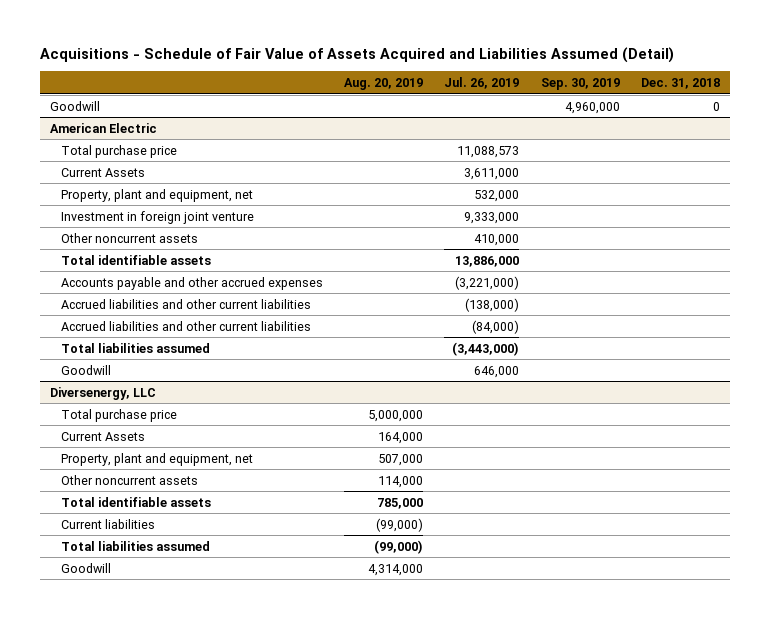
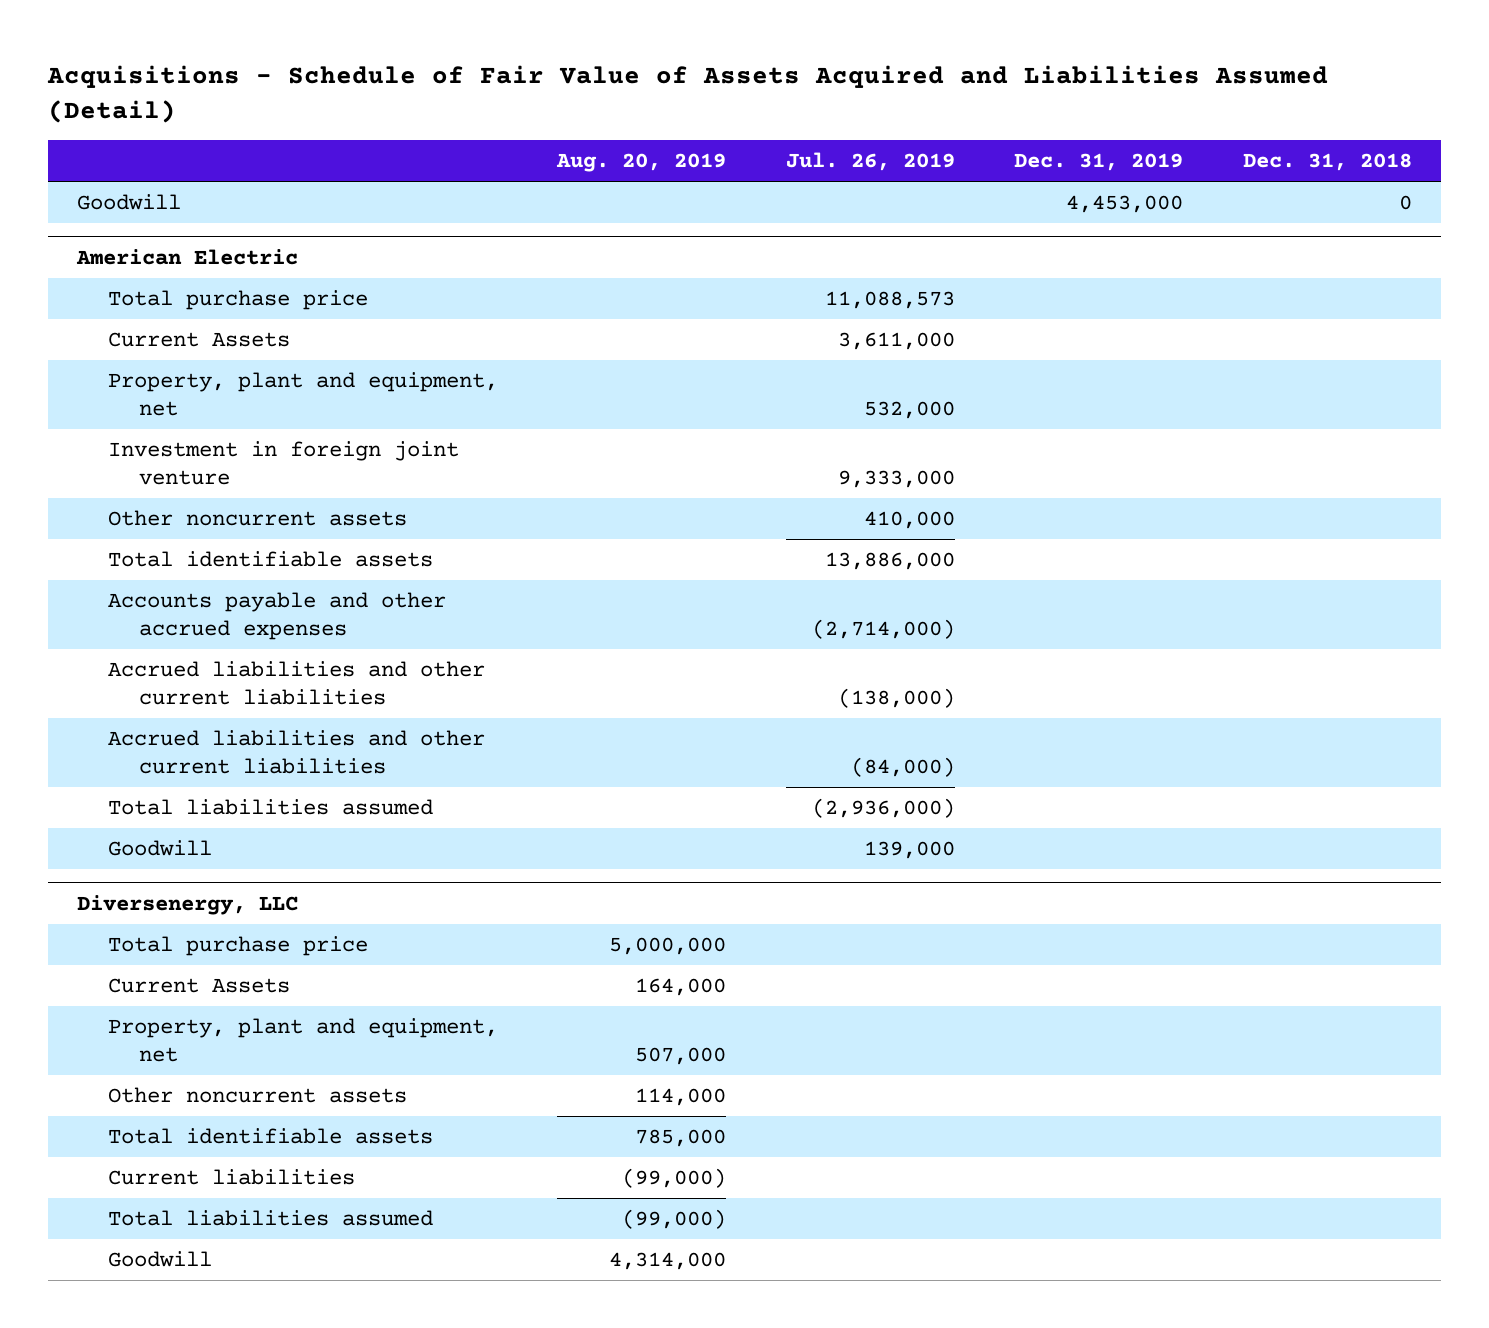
- | Aug. 20, 2019 | Jul. 26, 2019 | Sep. 30, 2019 | Dec. 31, 2018
+ | Aug. 20, 2019 | Jul. 26, 2019 | Dec. 31, 2019 | Dec. 31, 2018
@ American Electric
- Accounts payable and other accrued expenses | | (3,221,000) | |
+ Accounts payable and other accrued expenses | | (2,714,000) | |
- Total liabilities assumed | | (3,443,000) | |
- Goodwill | | 646,000 | |
+ Total liabilities assumed | | (2,936,000) | |
+ Goodwill | | 139,000 | |

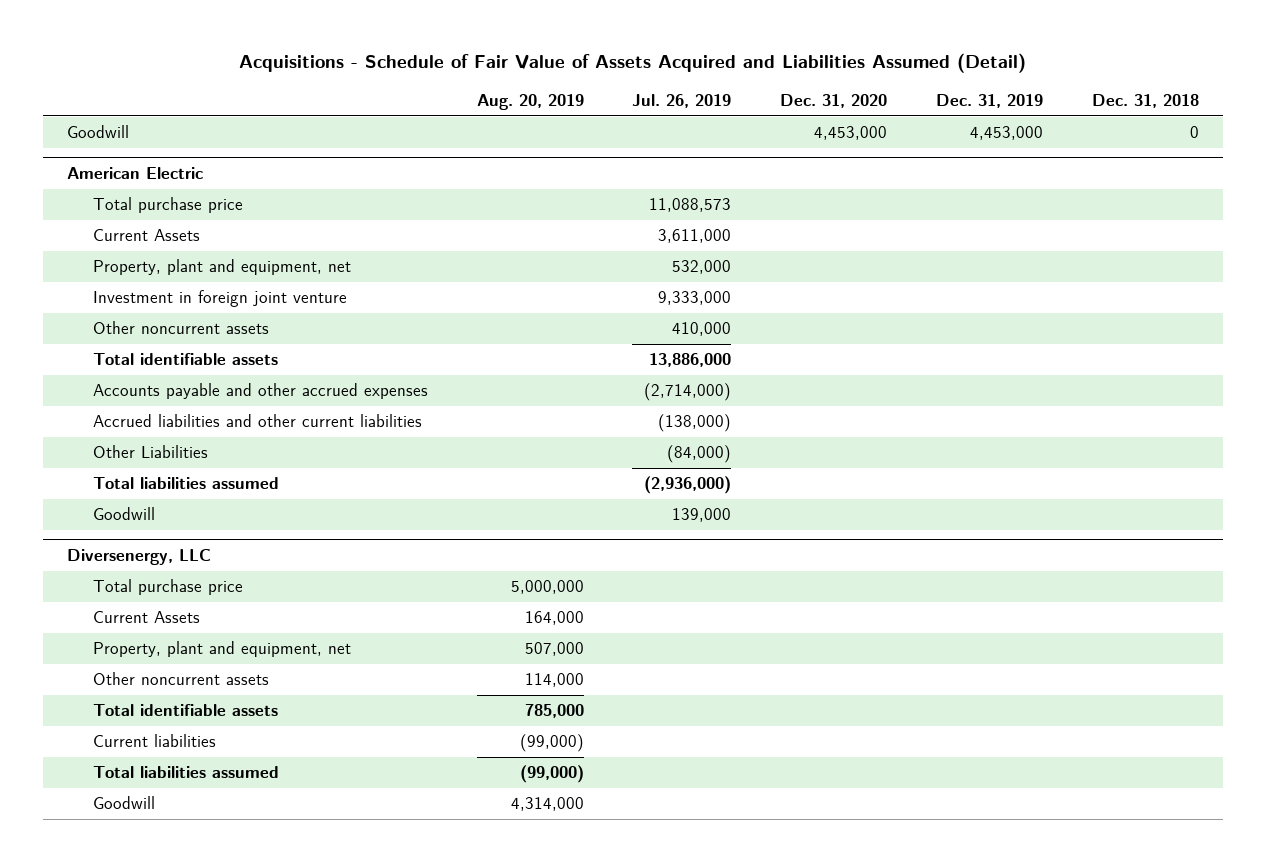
- | Aug. 20, 2019 | Jul. 26, 2019 | Dec. 31, 2019 | Dec. 31, 2018
+ | Aug. 20, 2019 | Jul. 26, 2019 | Dec. 31, 2020 | Dec. 31, 2019 | Dec. 31, 2018
@ American Electric
- Accrued liabilities and other current liabilities | | (84,000) | |
+ Other Liabilities | | (84,000) | | |

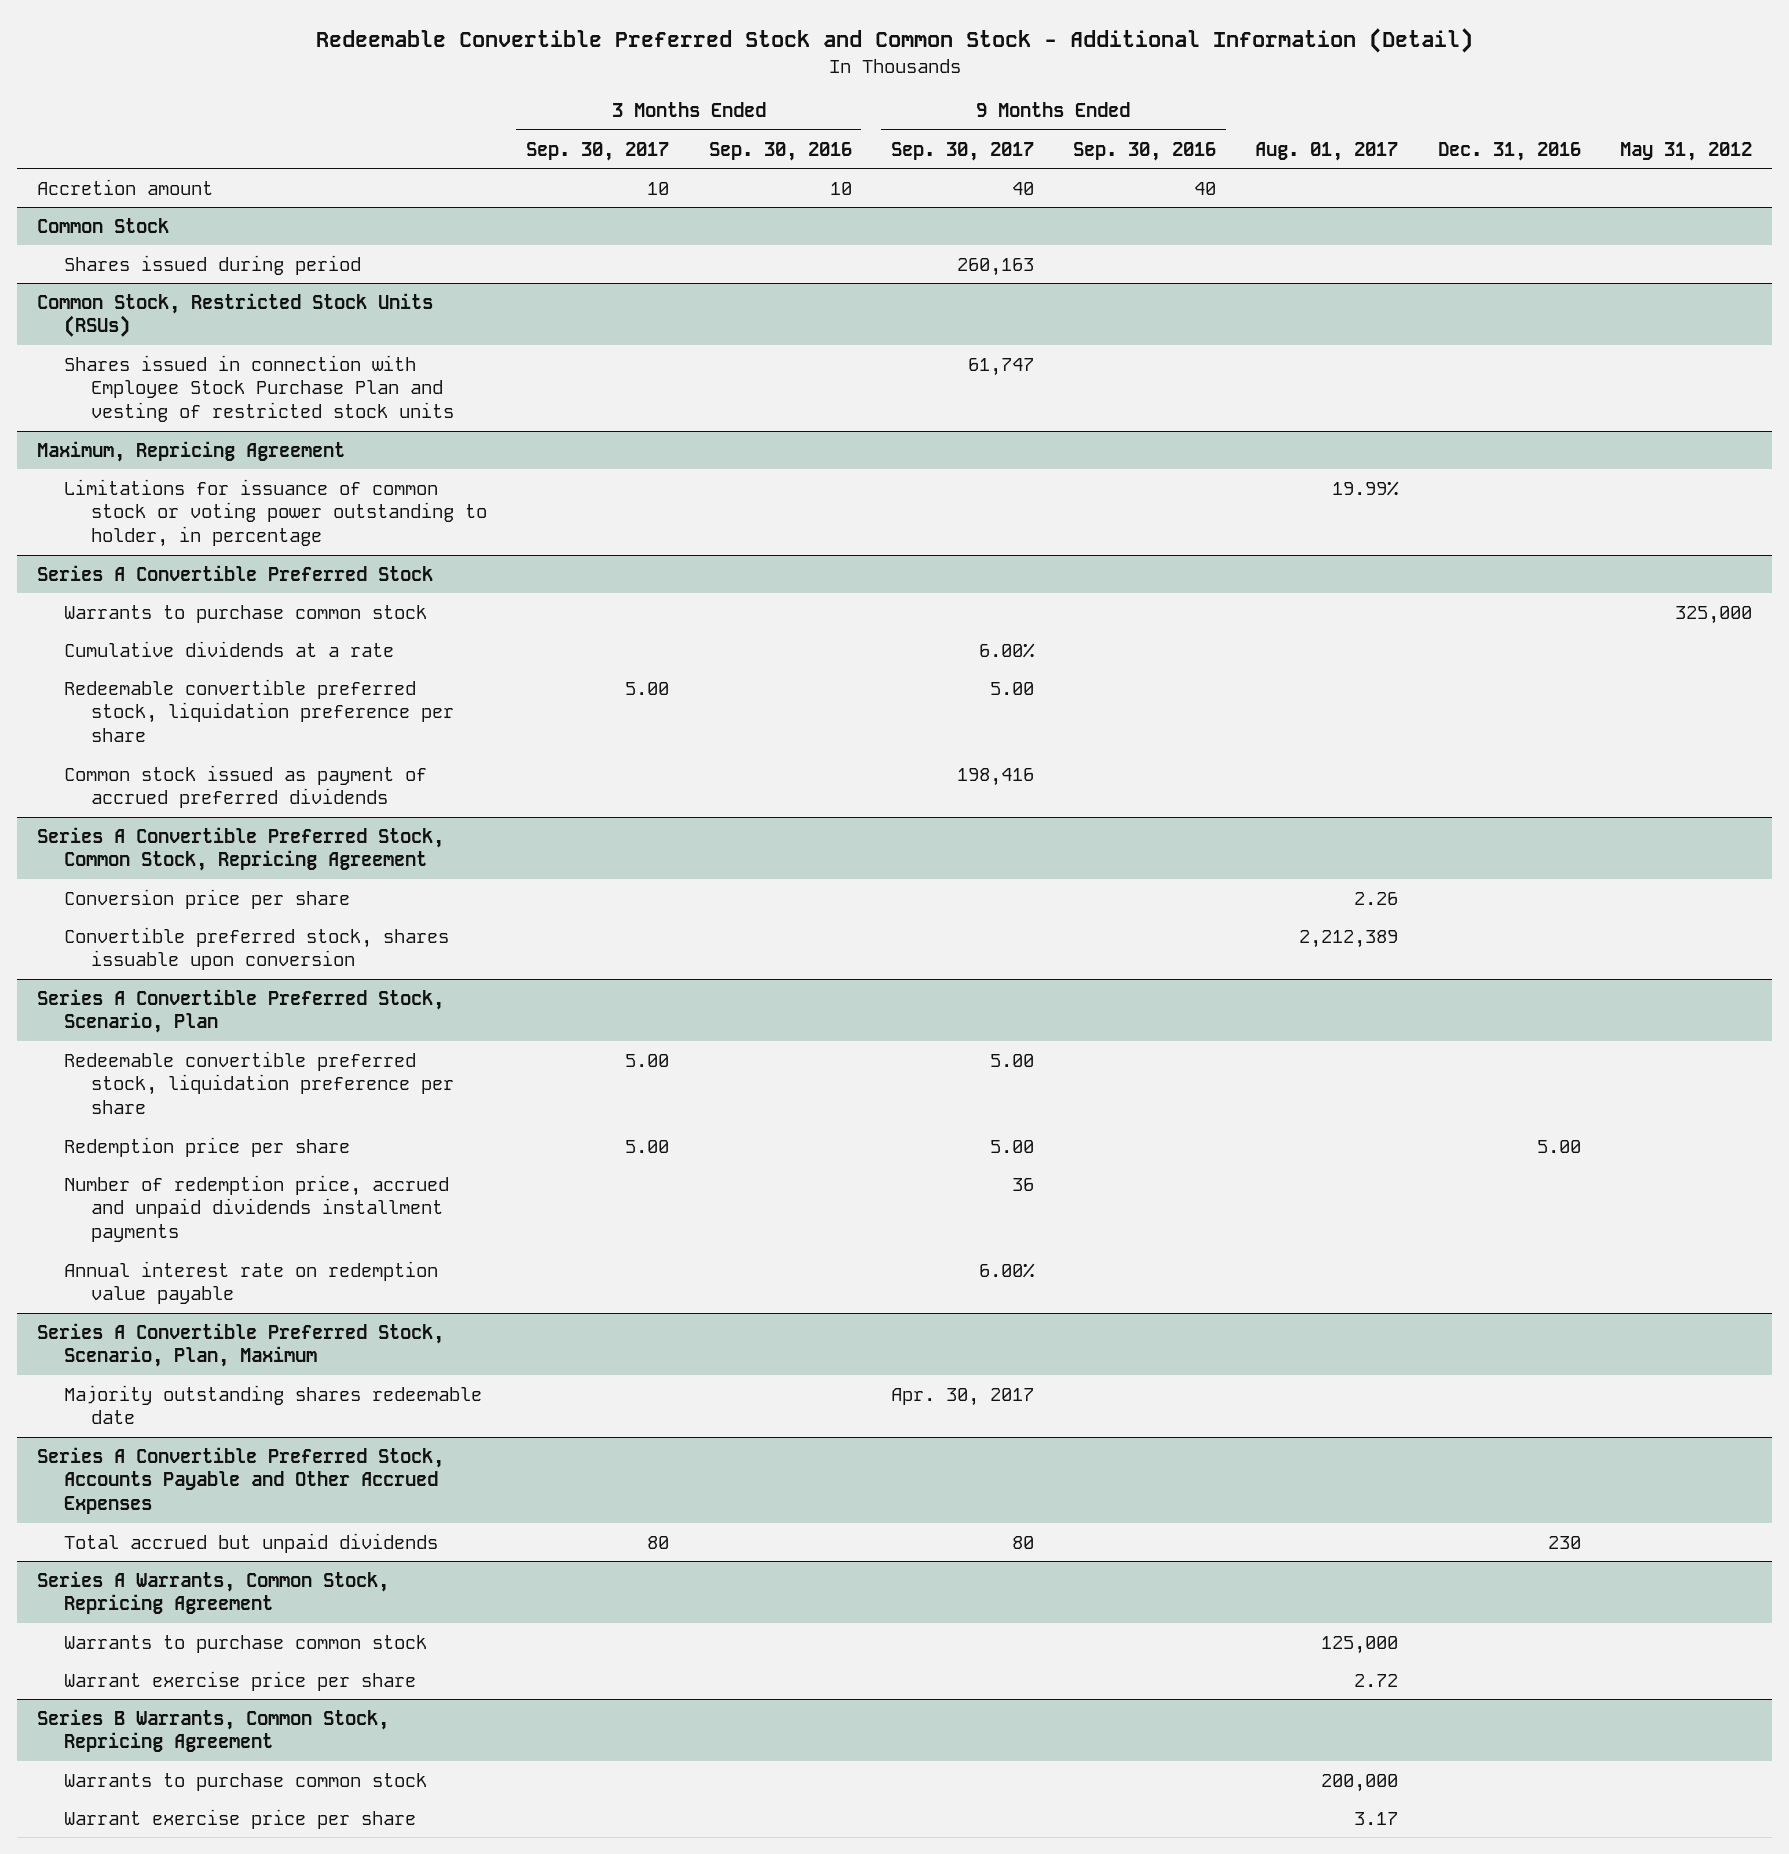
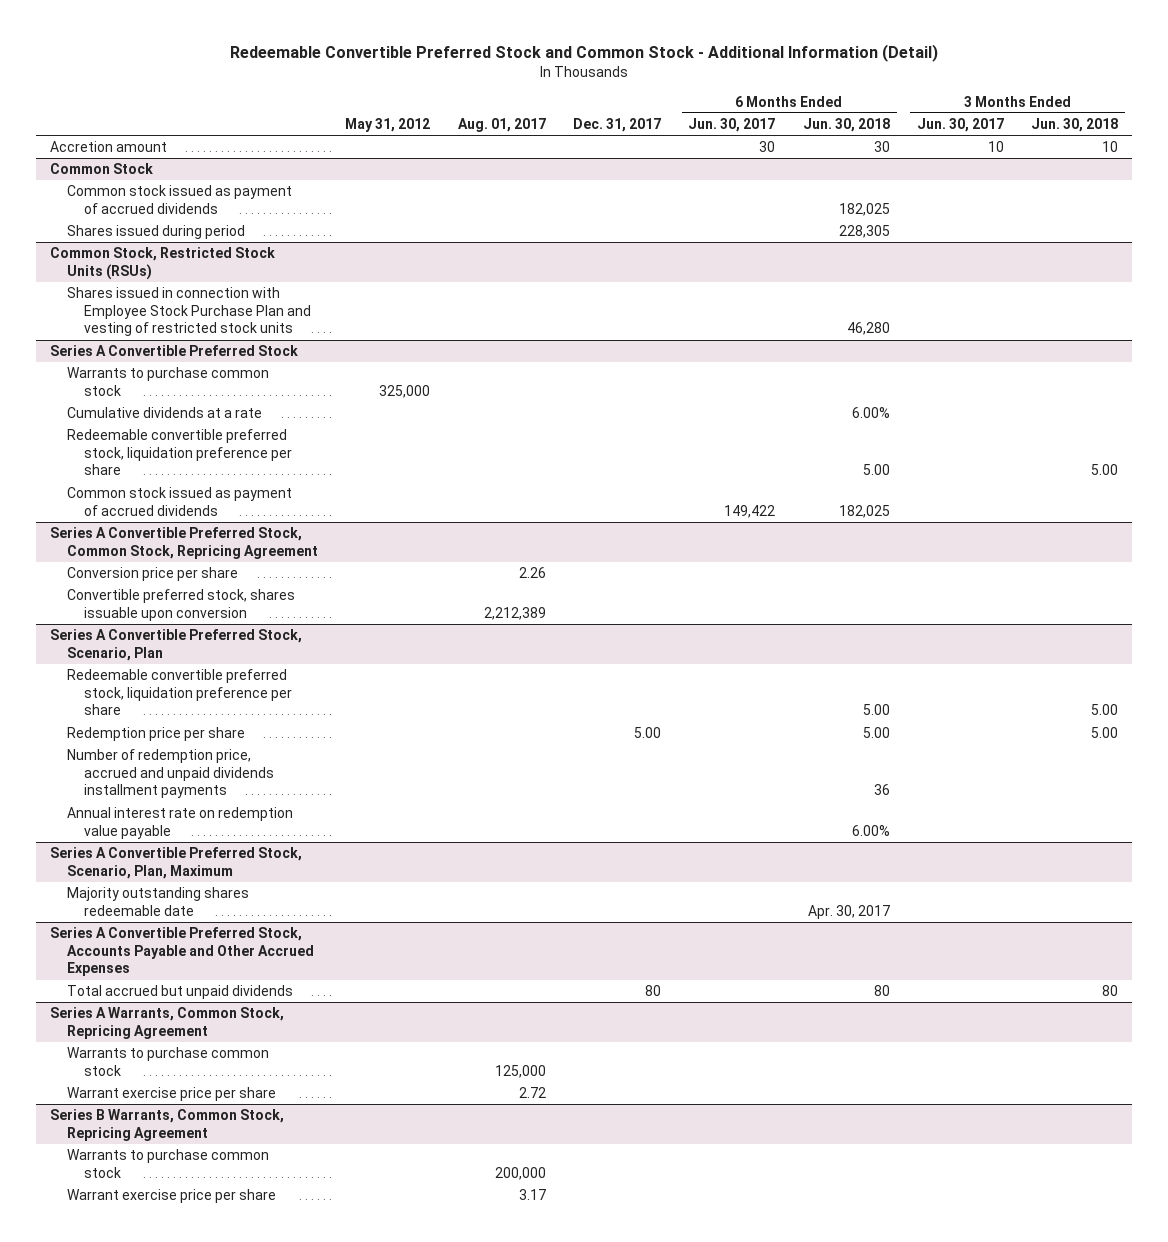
- | 3 Months Ended Sep. 30, 2017 | 3 Months Ended Sep. 30, 2016 | 9 Months Ended Sep. 30, 2017 | 9 Months Ended Sep. 30, 2016 | Aug. 01, 2017 | Dec. 31, 2016 | May 31, 2012
+ | May 31, 2012 | Aug. 01, 2017 | Dec. 31, 2017 | 6 Months Ended Jun. 30, 2017 | 6 Months Ended Jun. 30, 2018 | 3 Months Ended Jun. 30, 2017 | 3 Months Ended Jun. 30, 2018
@ Common Stock
+ Common stock issued as payment of accrued dividends | | | | | 182,025 | |
- Maximum, Repricing Agreement
- Limitations for issuance of common stock or voting power outstanding to holder, in percentage | | | | | 19.99% | |
@ Series A Convertible Preferred Stock
- Common stock issued as payment of accrued preferred dividends | | | 198,416 | | | |
+ Common stock issued as payment of accrued dividends | | | | 149,422 | 182,025 | |

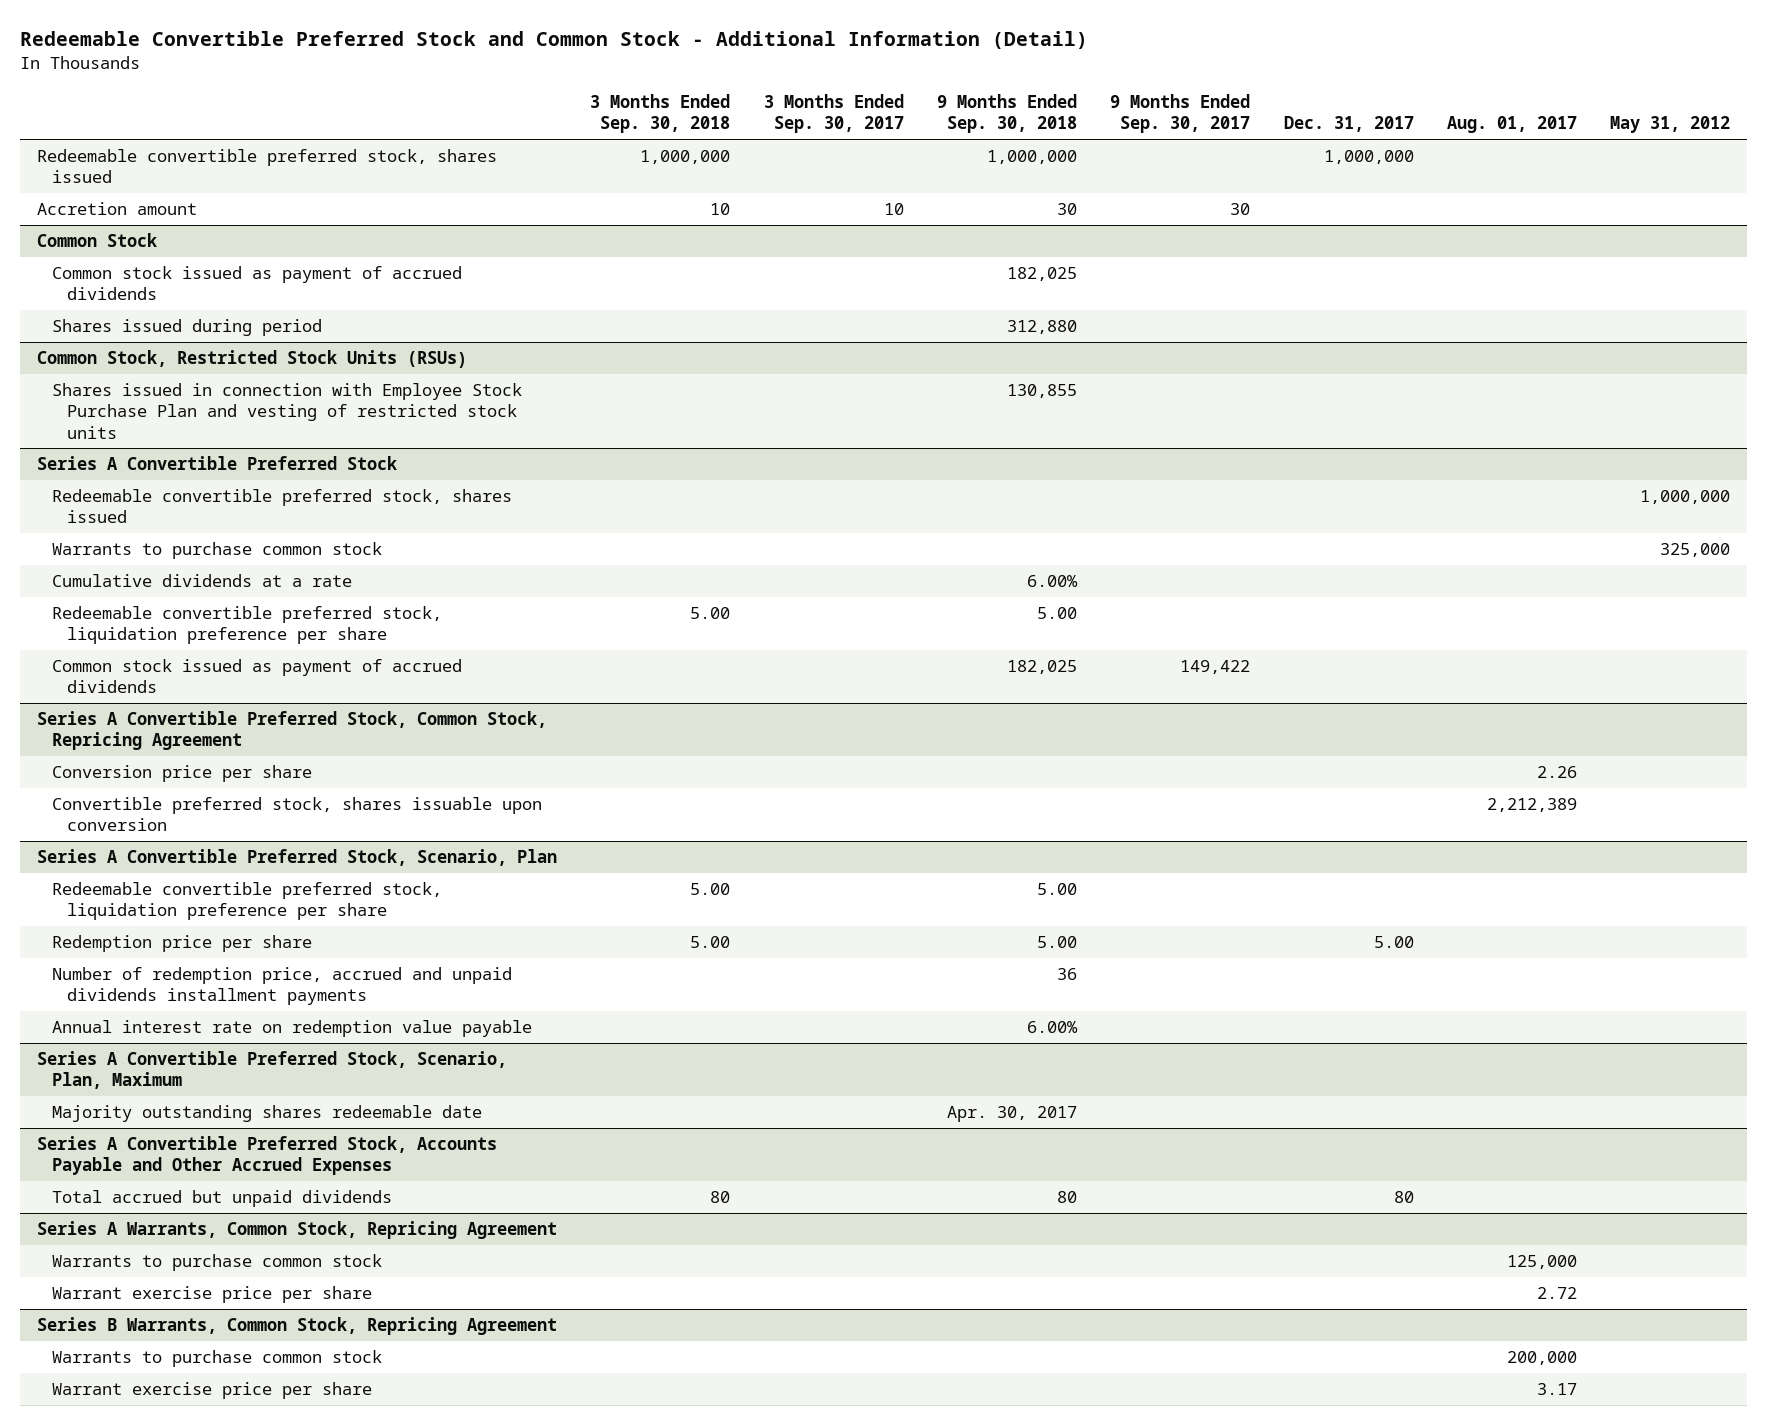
- | May 31, 2012 | Aug. 01, 2017 | Dec. 31, 2017 | 6 Months Ended Jun. 30, 2017 | 6 Months Ended Jun. 30, 2018 | 3 Months Ended Jun. 30, 2017 | 3 Months Ended Jun. 30, 2018
+ | 3 Months Ended Sep. 30, 2018 | 3 Months Ended Sep. 30, 2017 | 9 Months Ended Sep. 30, 2018 | 9 Months Ended Sep. 30, 2017 | Dec. 31, 2017 | Aug. 01, 2017 | May 31, 2012
+ Redeemable convertible preferred stock, shares issued | 1,000,000 | | 1,000,000 | | 1,000,000 | |
@ Series A Convertible Preferred Stock
+ Redeemable convertible preferred stock, shares issued | | | | | | | 1,000,000

